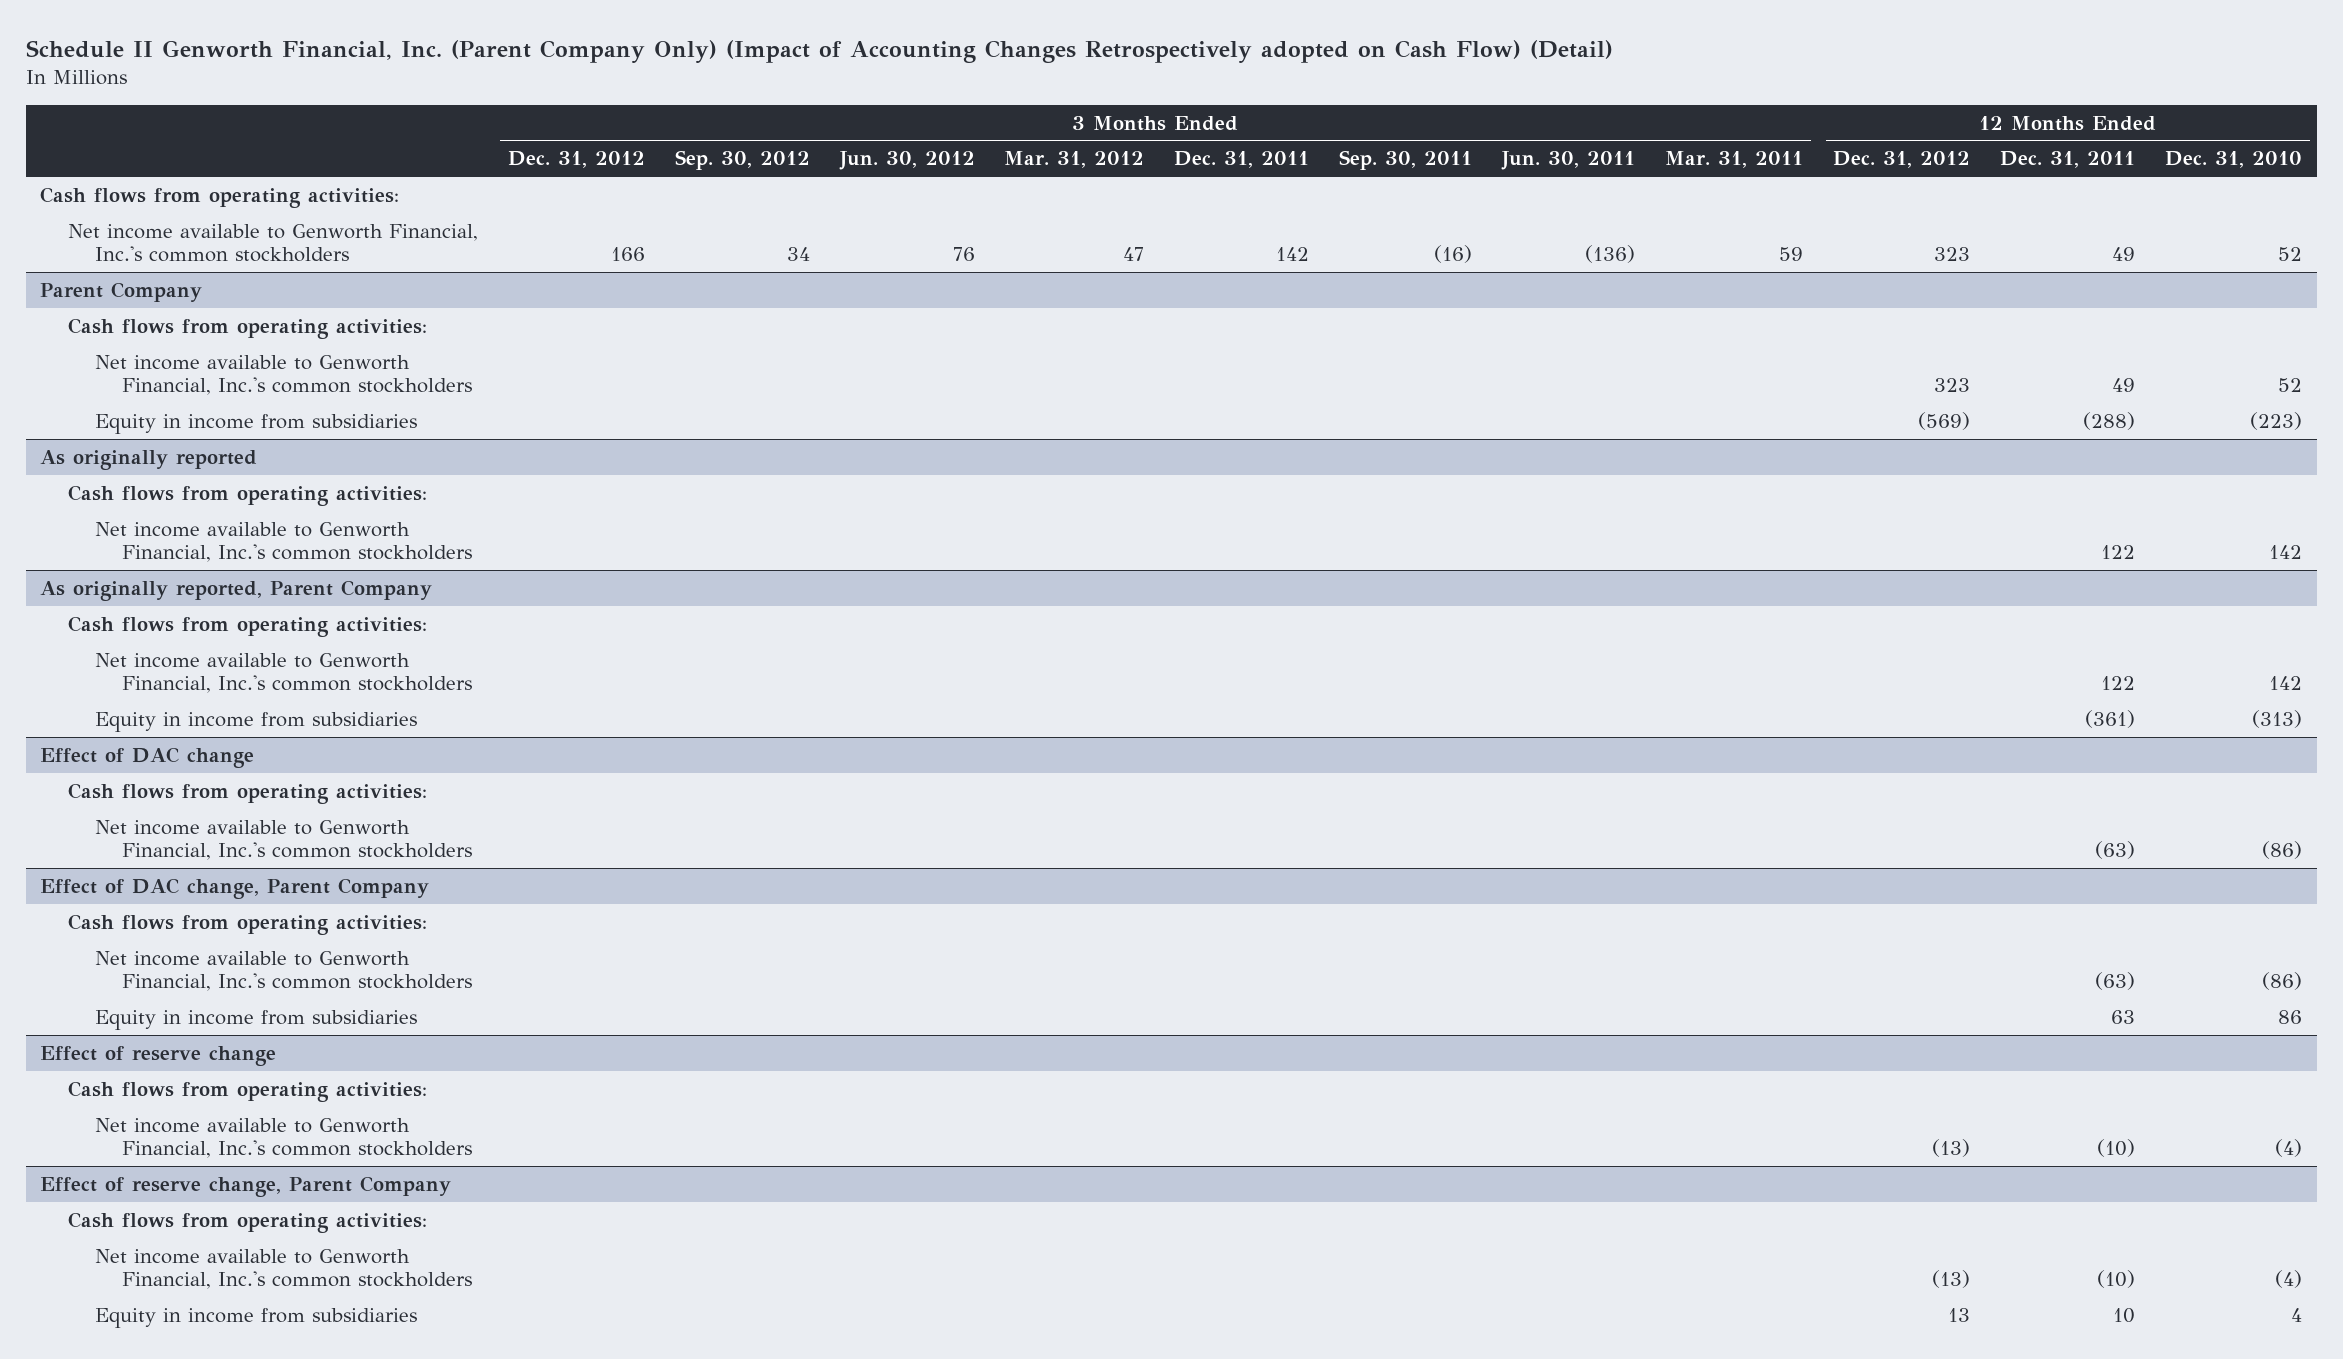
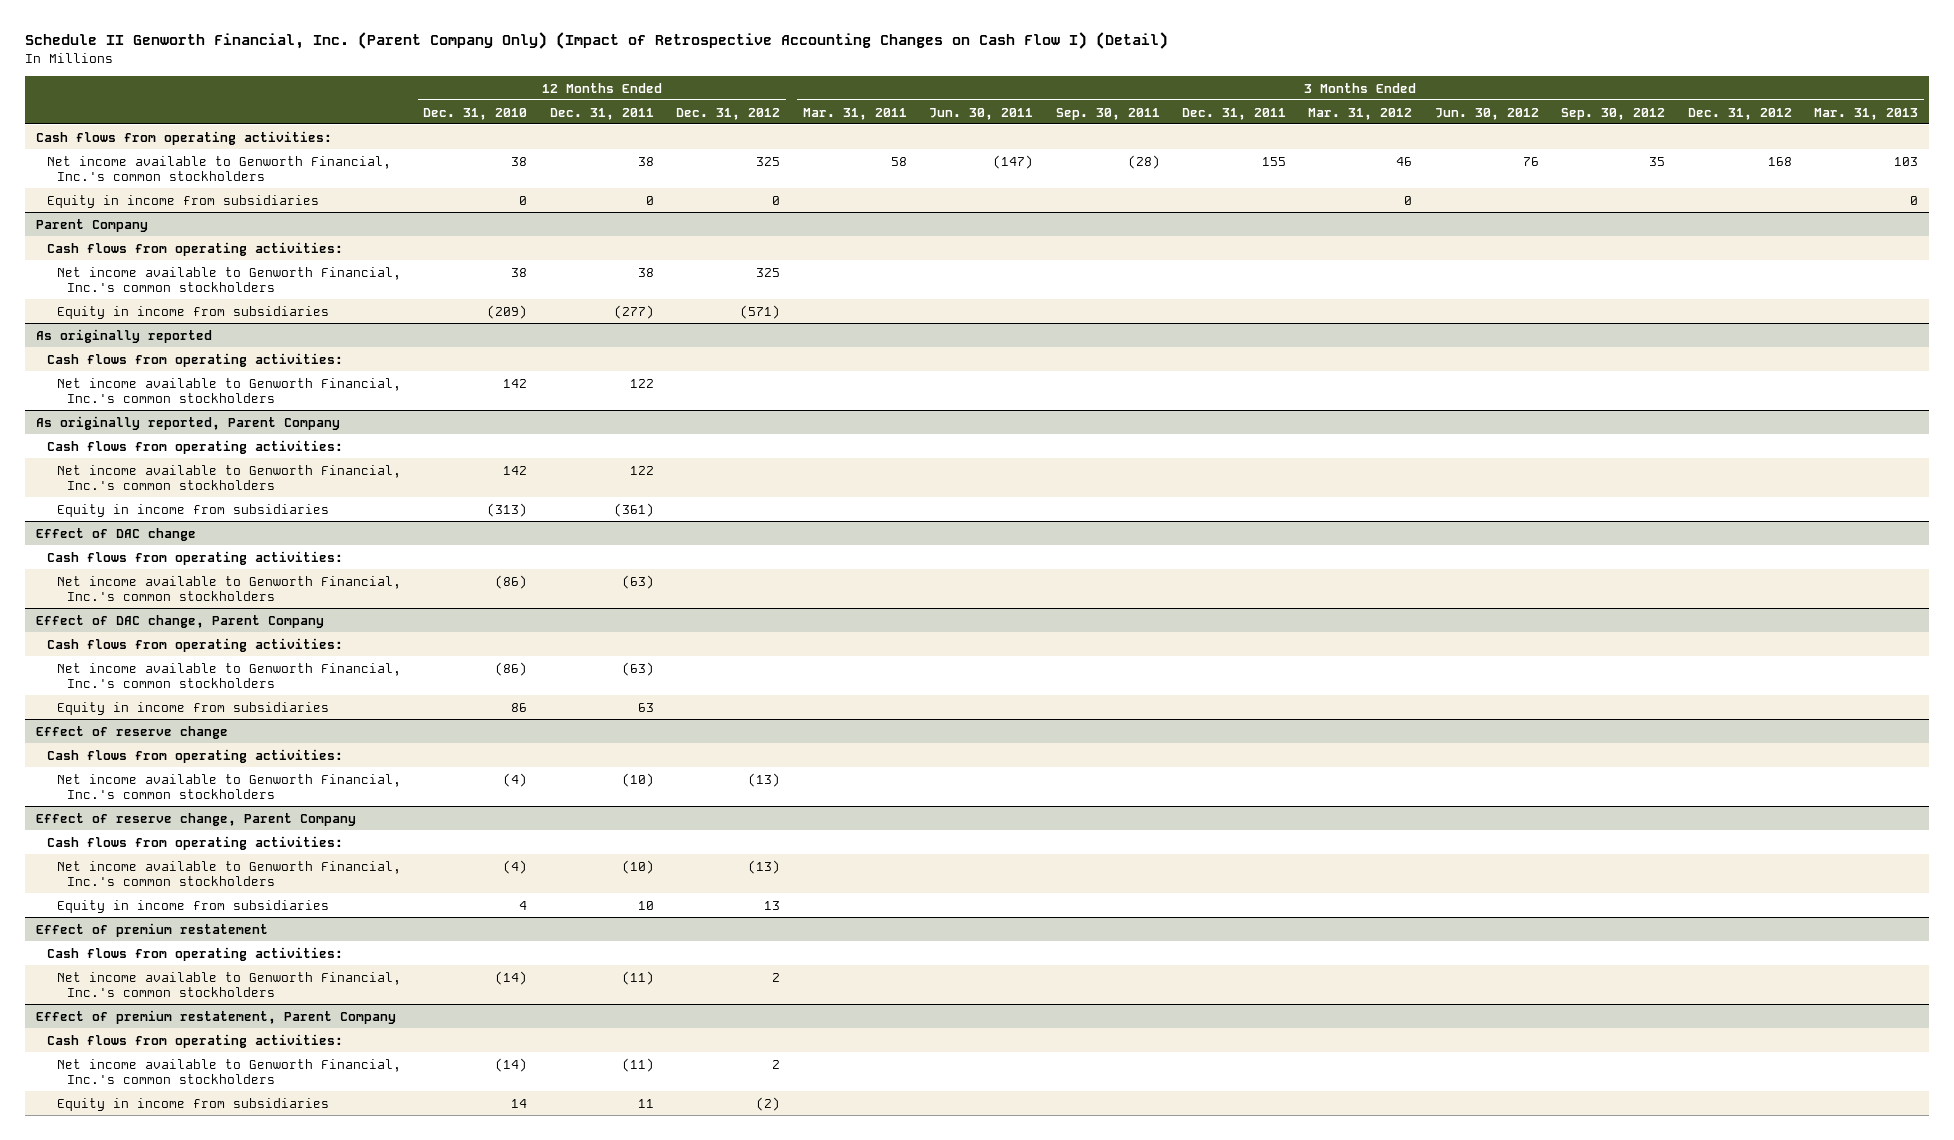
- Schedule II Genworth Financial, Inc. (Parent Company Only) (Impact of Accounting Changes Retrospectively adopted on Cash Flow) (Detail)
+ Schedule II Genworth Financial, Inc. (Parent Company Only) (Impact of Retrospective Accounting Changes on Cash Flow I) (Detail)
- | 3 Months Ended Dec. 31, 2012 | 3 Months Ended Sep. 30, 2012 | 3 Months Ended Jun. 30, 2012 | 3 Months Ended Mar. 31, 2012 | 3 Months Ended Dec. 31, 2011 | 3 Months Ended Sep. 30, 2011 | 3 Months Ended Jun. 30, 2011 | 3 Months Ended Mar. 31, 2011 | 12 Months Ended Dec. 31, 2012 | 12 Months Ended Dec. 31, 2011 | 12 Months Ended Dec. 31, 2010
+ | 12 Months Ended Dec. 31, 2010 | 12 Months Ended Dec. 31, 2011 | 12 Months Ended Dec. 31, 2012 | 3 Months Ended Mar. 31, 2011 | 3 Months Ended Jun. 30, 2011 | 3 Months Ended Sep. 30, 2011 | 3 Months Ended Dec. 31, 2011 | 3 Months Ended Mar. 31, 2012 | 3 Months Ended Jun. 30, 2012 | 3 Months Ended Sep. 30, 2012 | 3 Months Ended Dec. 31, 2012 | 3 Months Ended Mar. 31, 2013
- Net income available to Genworth Financial, Inc.'s common stockholders | 166 | 34 | 76 | 47 | 142 | (16) | (136) | 59 | 323 | 49 | 52
+ Net income available to Genworth Financial, Inc.'s common stockholders | 38 | 38 | 325 | 58 | (147) | (28) | 155 | 46 | 76 | 35 | 168 | 103
+ Equity in income from subsidiaries | 0 | 0 | 0 | | | | | 0 | | | | 0
@ Parent Company
- Net income available to Genworth Financial, Inc.'s common stockholders | | | | | | | | | 323 | 49 | 52
- Equity in income from subsidiaries | | | | | | | | | (569) | (288) | (223)
+ Net income available to Genworth Financial, Inc.'s common stockholders | 38 | 38 | 325 | | | | | | | | |
+ Equity in income from subsidiaries | (209) | (277) | (571) | | | | | | | | |
+ Effect of premium restatement
+ Cash flows from operating activities:
+ Net income available to Genworth Financial, Inc.'s common stockholders | (14) | (11) | 2 | | | | | | | | |
+ Effect of premium restatement, Parent Company
+ Cash flows from operating activities:
+ Net income available to Genworth Financial, Inc.'s common stockholders | (14) | (11) | 2 | | | | | | | | |
+ Equity in income from subsidiaries | 14 | 11 | (2) | | | | | | | | |

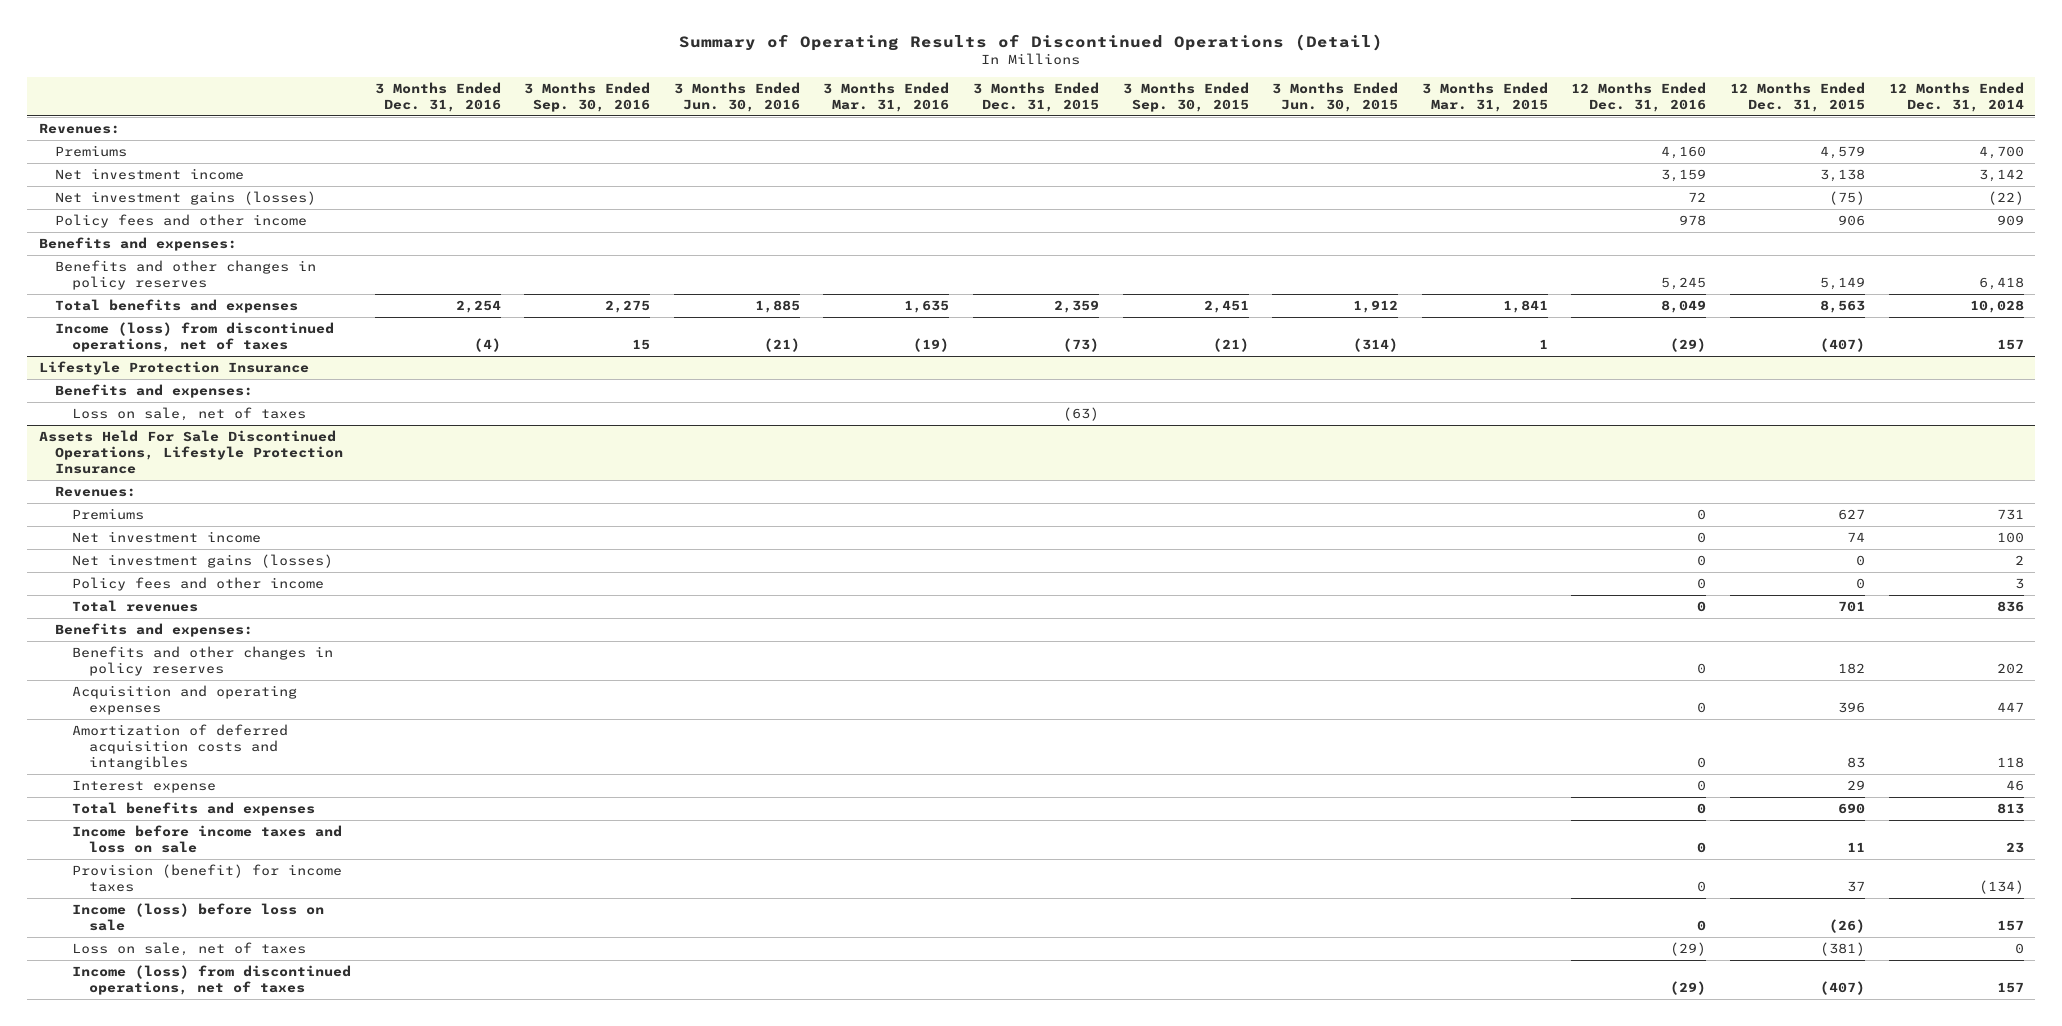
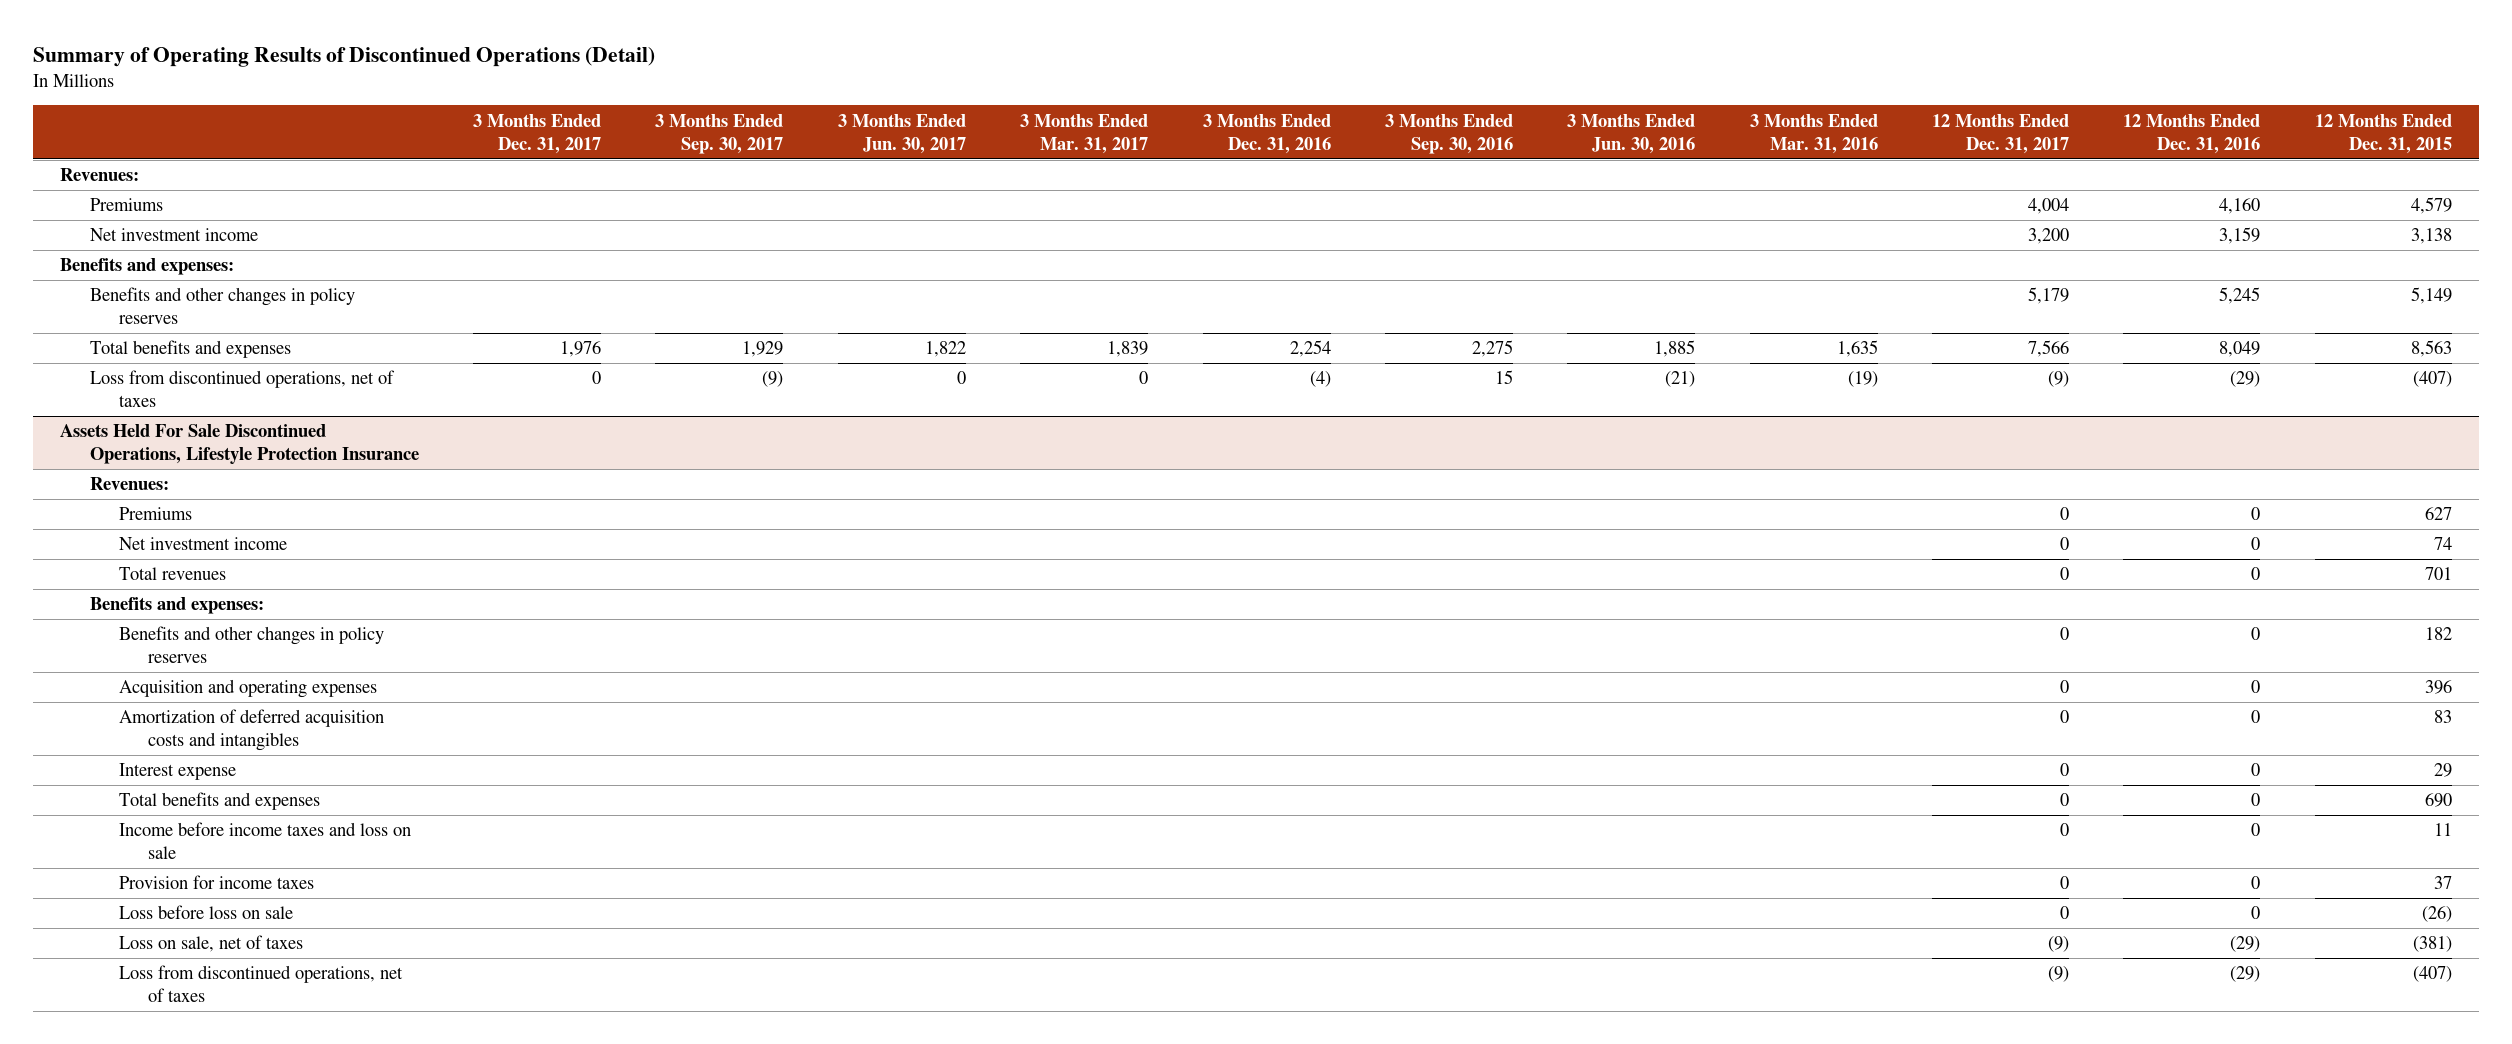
- | 3 Months Ended Dec. 31, 2016 | 3 Months Ended Sep. 30, 2016 | 3 Months Ended Jun. 30, 2016 | 3 Months Ended Mar. 31, 2016 | 3 Months Ended Dec. 31, 2015 | 3 Months Ended Sep. 30, 2015 | 3 Months Ended Jun. 30, 2015 | 3 Months Ended Mar. 31, 2015 | 12 Months Ended Dec. 31, 2016 | 12 Months Ended Dec. 31, 2015 | 12 Months Ended Dec. 31, 2014
+ | 3 Months Ended Dec. 31, 2017 | 3 Months Ended Sep. 30, 2017 | 3 Months Ended Jun. 30, 2017 | 3 Months Ended Mar. 31, 2017 | 3 Months Ended Dec. 31, 2016 | 3 Months Ended Sep. 30, 2016 | 3 Months Ended Jun. 30, 2016 | 3 Months Ended Mar. 31, 2016 | 12 Months Ended Dec. 31, 2017 | 12 Months Ended Dec. 31, 2016 | 12 Months Ended Dec. 31, 2015
- Net investment gains (losses) | | | | | | | | | 72 | (75) | (22)
- Policy fees and other income | | | | | | | | | 978 | 906 | 909
- Income (loss) from discontinued operations, net of taxes | (4) | 15 | (21) | (19) | (73) | (21) | (314) | 1 | (29) | (407) | 157
- Lifestyle Protection Insurance
- Benefits and expenses:
- Loss on sale, net of taxes | | | | | (63) | | | | | |
+ Loss from discontinued operations, net of taxes | 0 | (9) | 0 | 0 | (4) | 15 | (21) | (19) | (9) | (29) | (407)
@ Assets Held For Sale Discontinued Operations, Lifestyle Protection Insurance
- Net investment gains (losses) | | | | | | | | | 0 | 0 | 2
- Policy fees and other income | | | | | | | | | 0 | 0 | 3
- Provision (benefit) for income taxes | | | | | | | | | 0 | 37 | (134)
- Income (loss) before loss on sale | | | | | | | | | 0 | (26) | 157
+ Provision for income taxes | | | | | | | | | 0 | 0 | 37
+ Loss before loss on sale | | | | | | | | | 0 | 0 | (26)
- Income (loss) from discontinued operations, net of taxes | | | | | | | | | (29) | (407) | 157
+ Loss from discontinued operations, net of taxes | | | | | | | | | (9) | (29) | (407)

